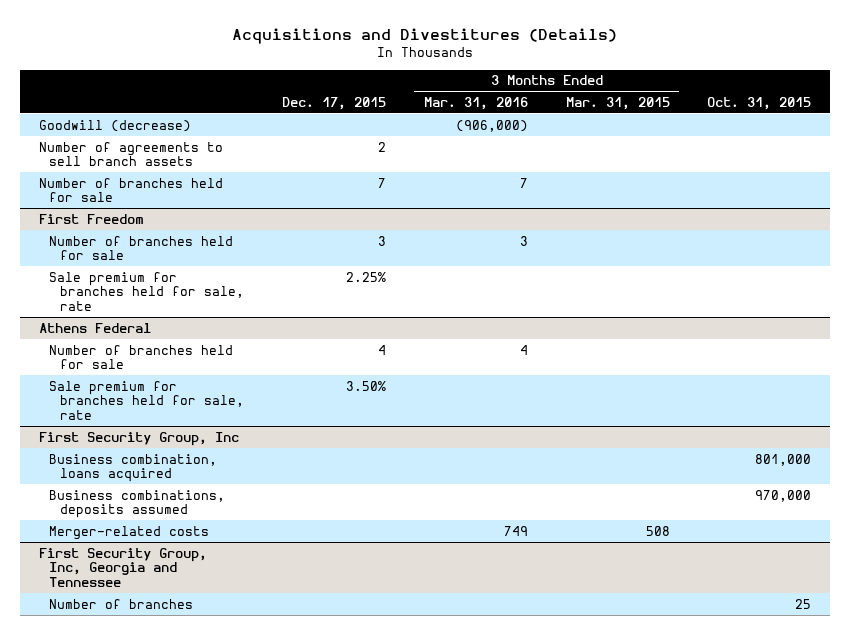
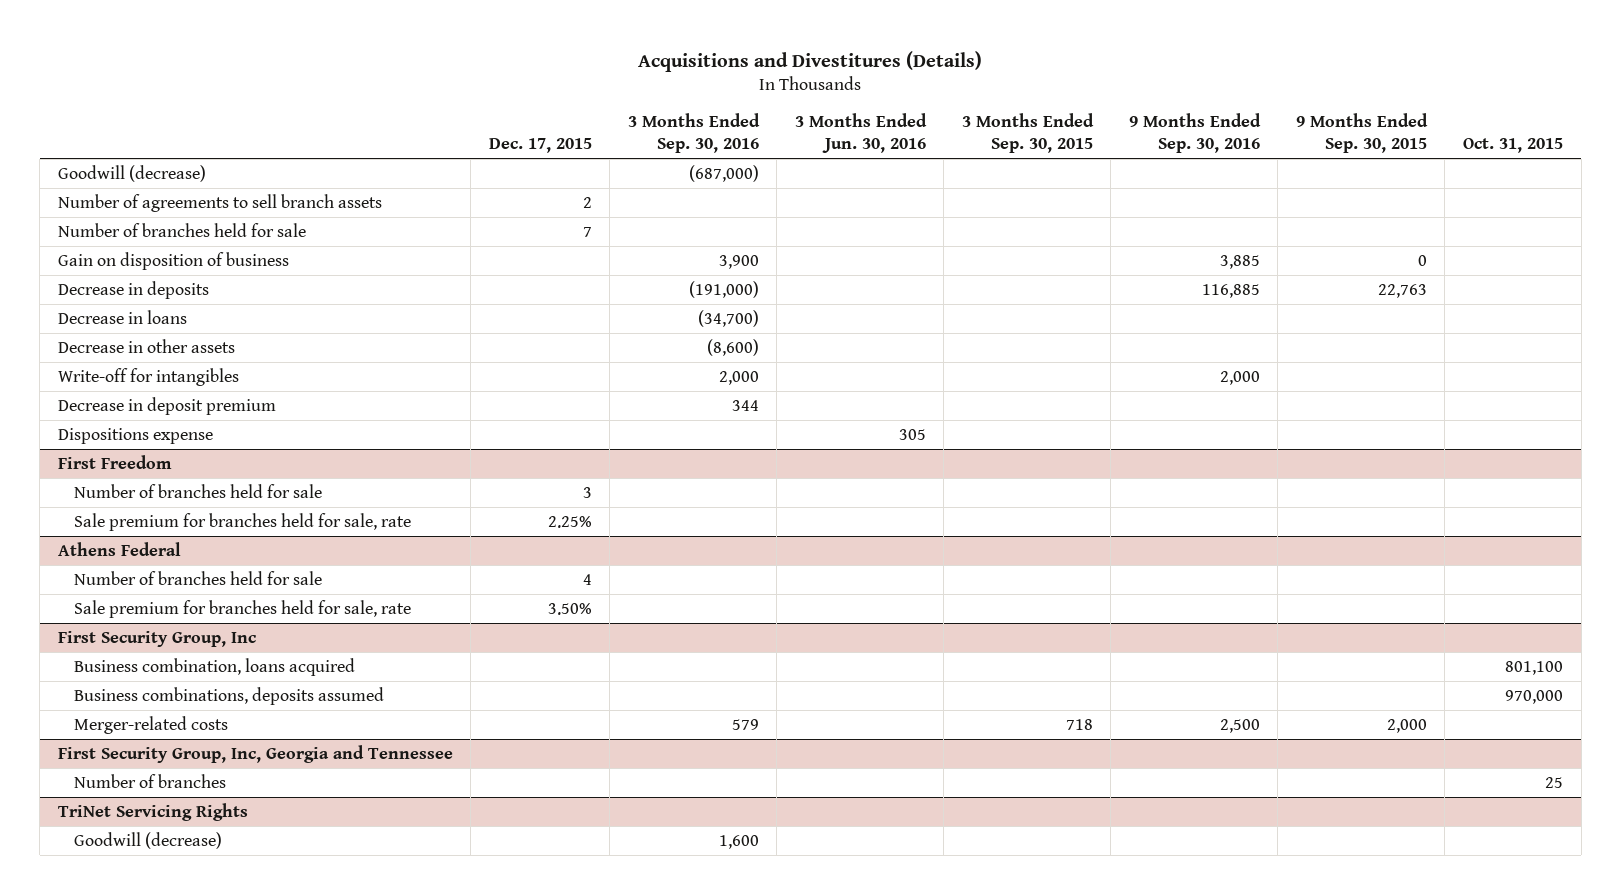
- | Dec. 17, 2015 | 3 Months Ended Mar. 31, 2016 | 3 Months Ended Mar. 31, 2015 | Oct. 31, 2015
+ | Dec. 17, 2015 | 3 Months Ended Sep. 30, 2016 | 3 Months Ended Jun. 30, 2016 | 3 Months Ended Sep. 30, 2015 | 9 Months Ended Sep. 30, 2016 | 9 Months Ended Sep. 30, 2015 | Oct. 31, 2015
+ Gain on disposition of business | | 3,900 | | | 3,885 | 0 |
+ Decrease in deposits | | (191,000) | | | 116,885 | 22,763 |
+ Decrease in loans | | (34,700) | | | | |
+ Decrease in other assets | | (8,600) | | | | |
+ Write-off for intangibles | | 2,000 | | | 2,000 | |
+ Decrease in deposit premium | | 344 | | | | |
+ Dispositions expense | | | 305 | | | |
@ First Security Group, Inc
- Business combination, loans acquired | | | | 801,000
+ Business combination, loans acquired | | | | | | | 801,100
+ TriNet Servicing Rights
+ Goodwill (decrease) | | 1,600 | | | | |

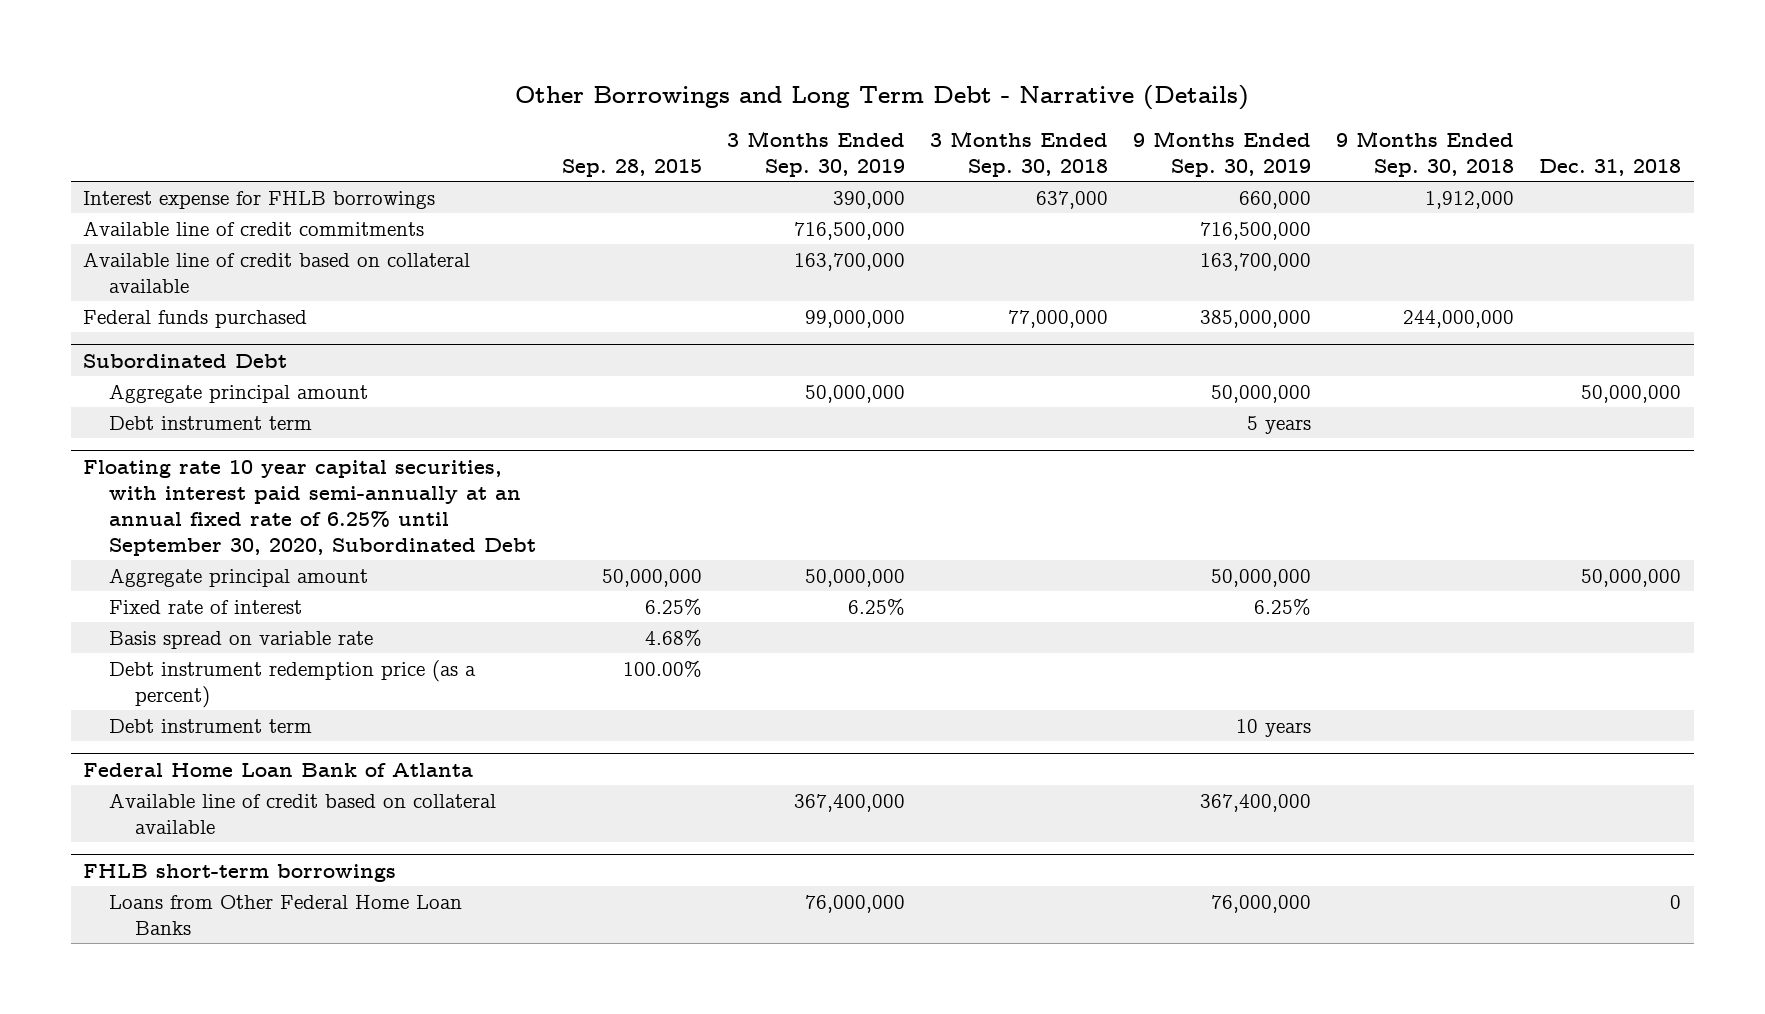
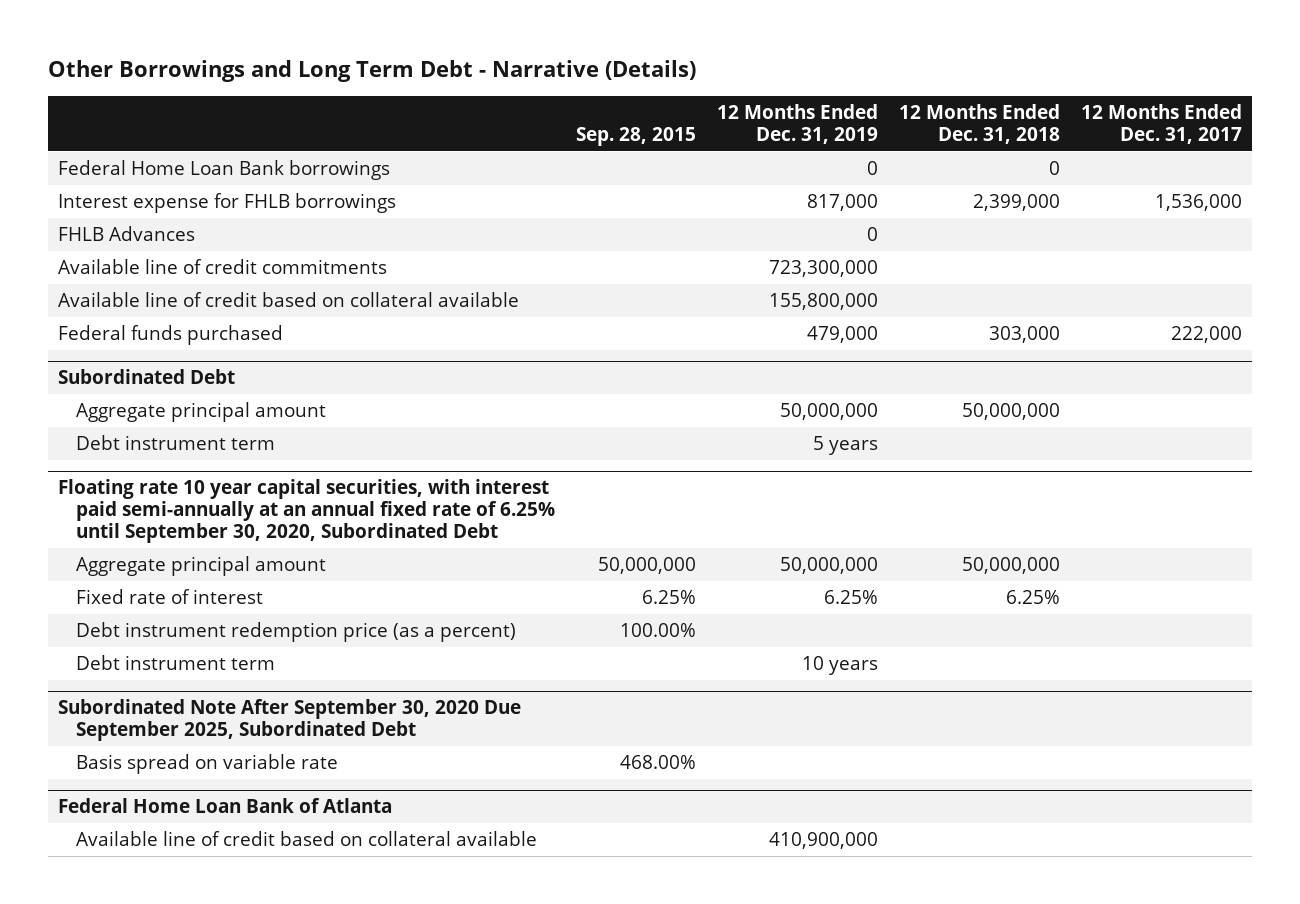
- | Sep. 28, 2015 | 3 Months Ended Sep. 30, 2019 | 3 Months Ended Sep. 30, 2018 | 9 Months Ended Sep. 30, 2019 | 9 Months Ended Sep. 30, 2018 | Dec. 31, 2018
+ | Sep. 28, 2015 | 12 Months Ended Dec. 31, 2019 | 12 Months Ended Dec. 31, 2018 | 12 Months Ended Dec. 31, 2017
+ Federal Home Loan Bank borrowings | | 0 | 0 |
+ FHLB Advances | | 0 | |
@ Floating rate 10 year capital securities, with interest paid semi-annually at an annual fixed rate of 6.25% until September 30, 2020, Subordinated Debt
- Basis spread on variable rate | 4.68% | | | | |
+ Subordinated Note After September 30, 2020 Due September 2025, Subordinated Debt
+ Basis spread on variable rate | 468.00% | | |
- FHLB short-term borrowings
- Loans from Other Federal Home Loan Banks | | 76,000,000 | | 76,000,000 | | 0

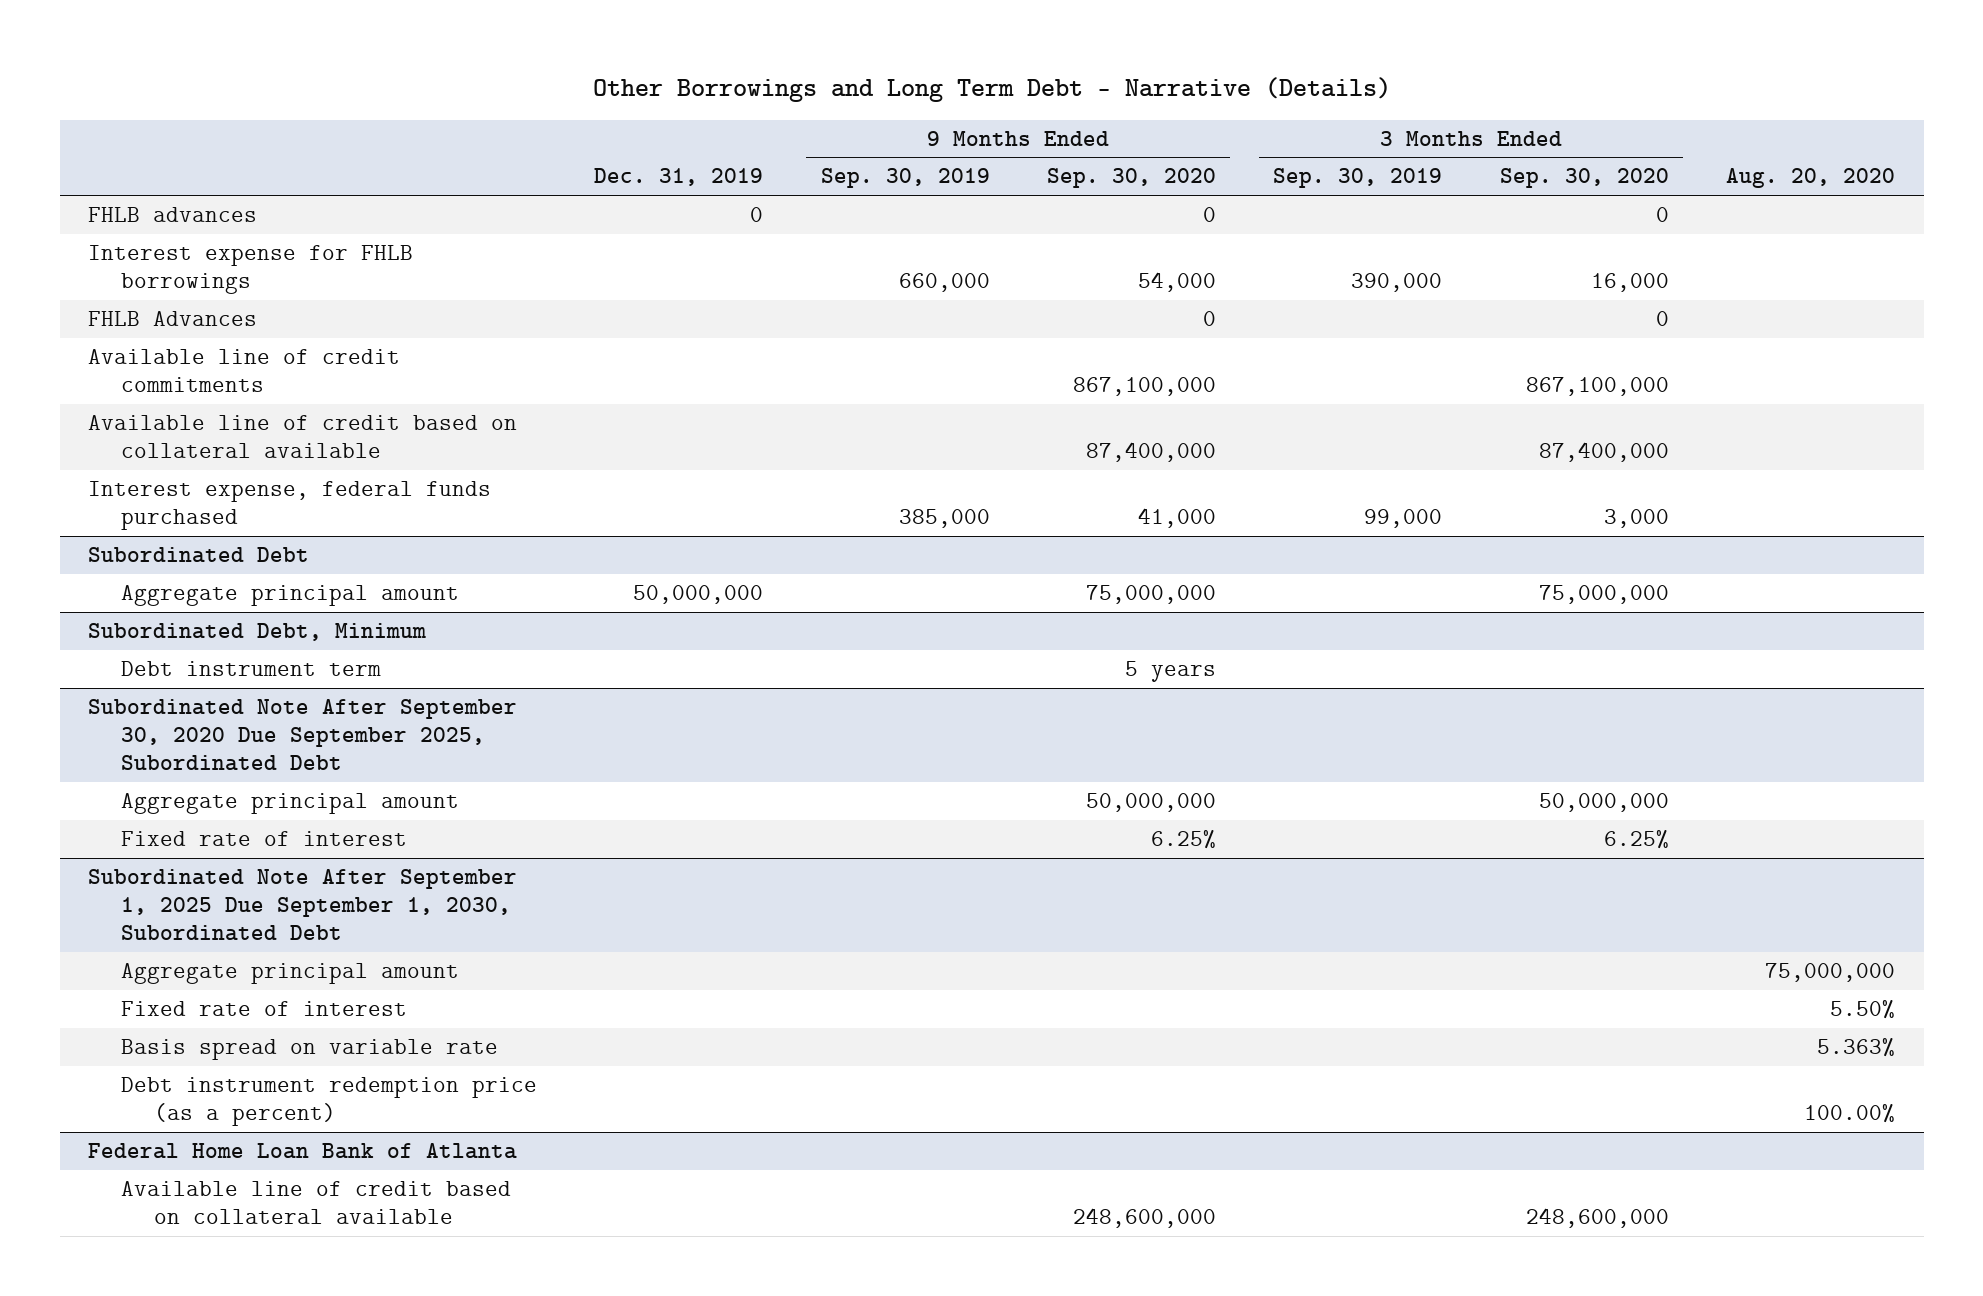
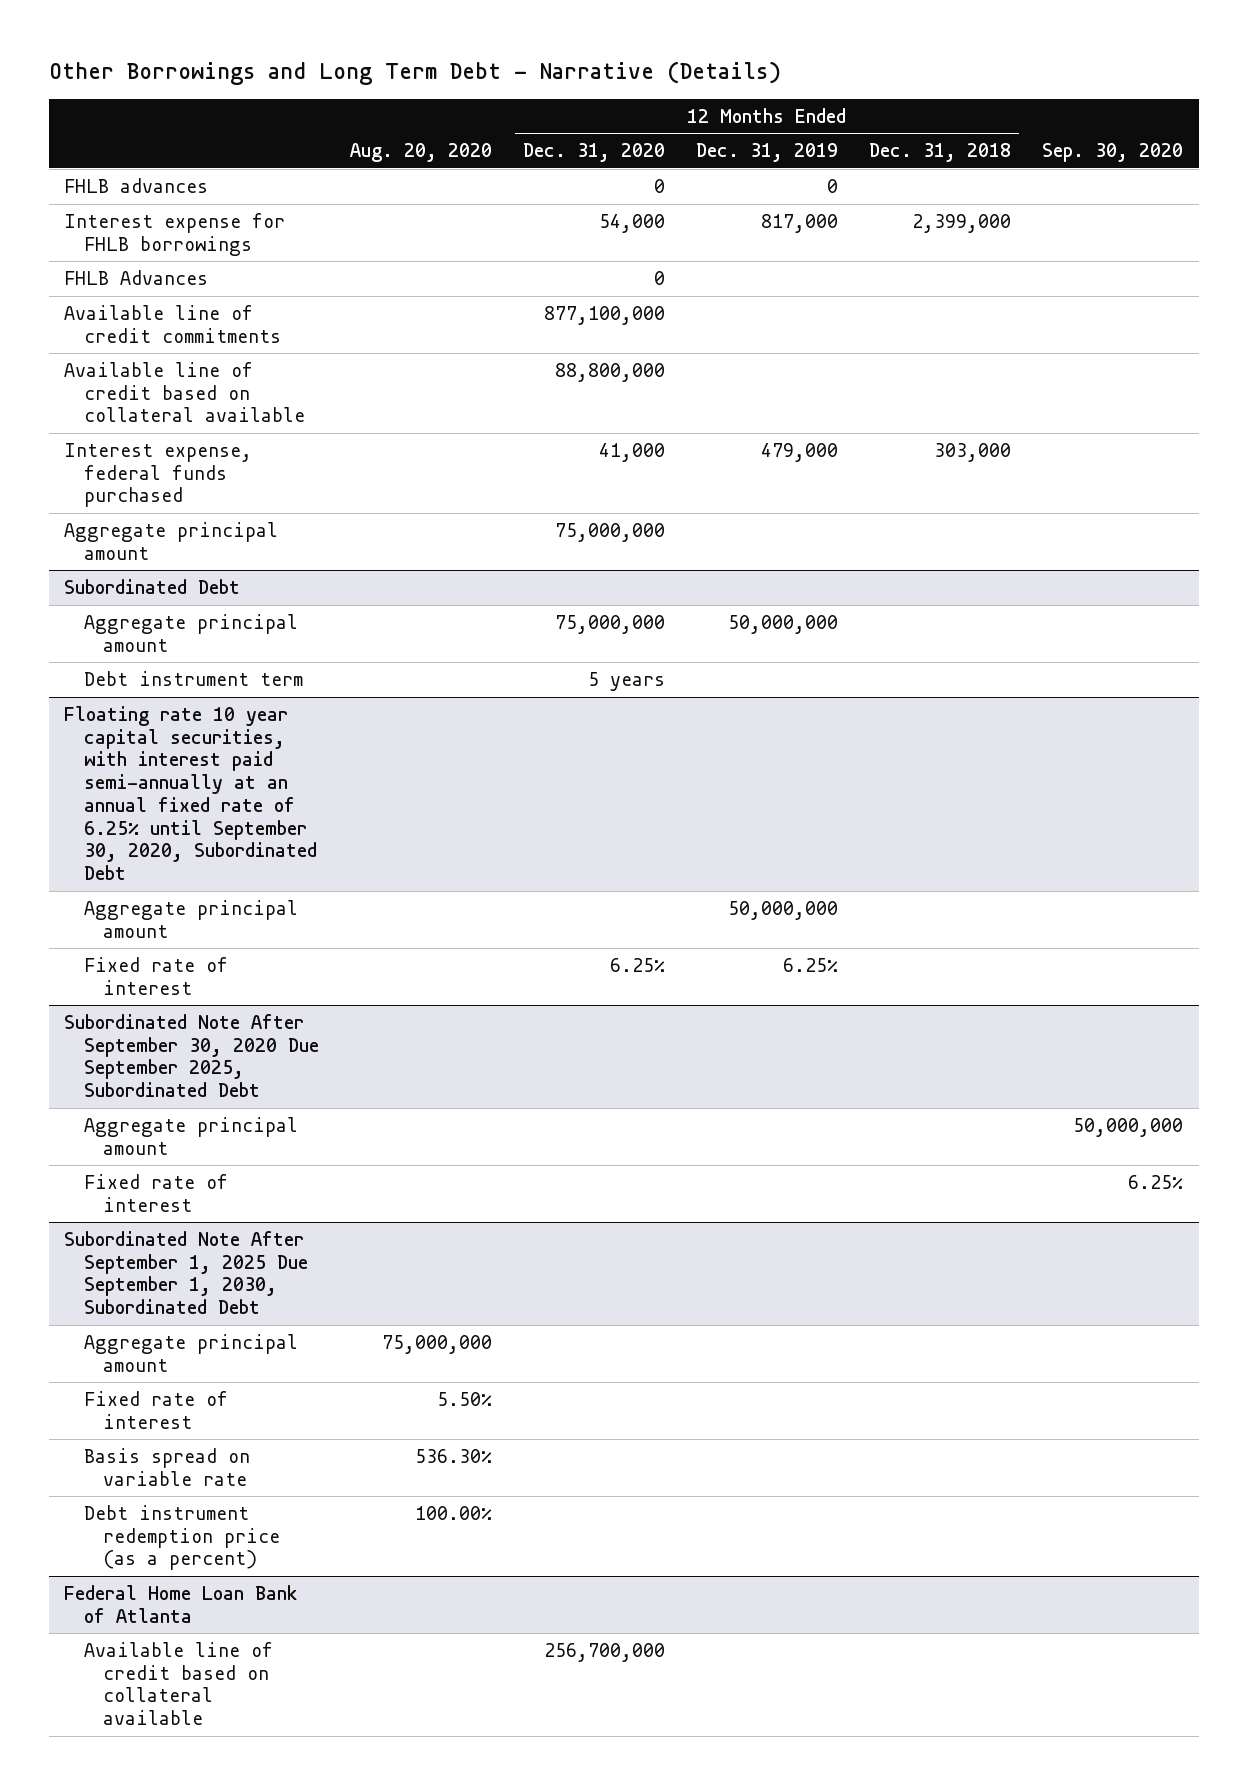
- | Dec. 31, 2019 | 9 Months Ended Sep. 30, 2019 | 9 Months Ended Sep. 30, 2020 | 3 Months Ended Sep. 30, 2019 | 3 Months Ended Sep. 30, 2020 | Aug. 20, 2020
+ | Aug. 20, 2020 | 12 Months Ended Dec. 31, 2020 | 12 Months Ended Dec. 31, 2019 | 12 Months Ended Dec. 31, 2018 | Sep. 30, 2020
+ Aggregate principal amount | | 75,000,000 | | |
- Subordinated Debt, Minimum
- Debt instrument term | | | 5 years | | |
@ Subordinated Debt
+ Debt instrument term | | 5 years | | |
+ Floating rate 10 year capital securities, with interest paid semi-annually at an annual fixed rate of 6.25% until September 30, 2020, Subordinated Debt
+ Aggregate principal amount | | | 50,000,000 | |
+ Fixed rate of interest | | 6.25% | 6.25% | |
@ Subordinated Note After September 1, 2025 Due September 1, 2030, Subordinated Debt
- Basis spread on variable rate | | | | | | 5.363%
+ Basis spread on variable rate | 536.30% | | | |

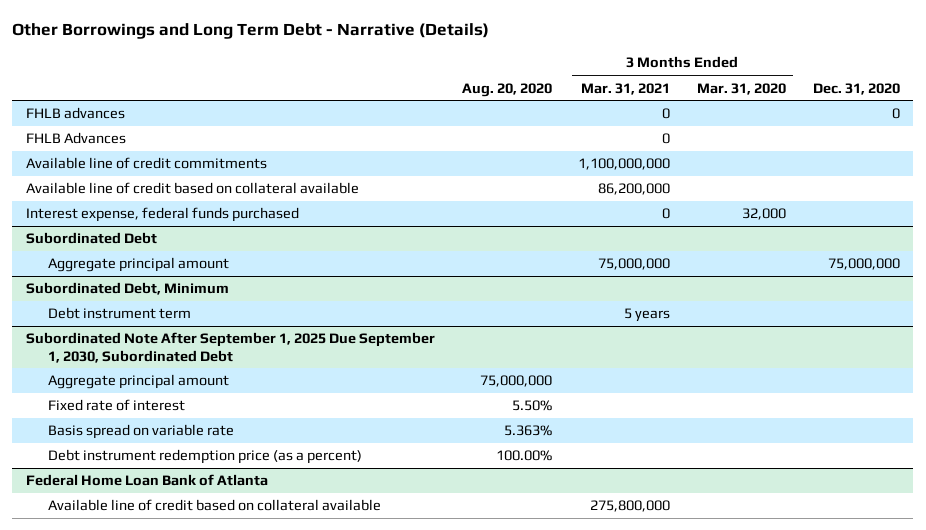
- | Aug. 20, 2020 | 12 Months Ended Dec. 31, 2020 | 12 Months Ended Dec. 31, 2019 | 12 Months Ended Dec. 31, 2018 | Sep. 30, 2020
+ | Aug. 20, 2020 | 3 Months Ended Mar. 31, 2021 | 3 Months Ended Mar. 31, 2020 | Dec. 31, 2020
- Interest expense for FHLB borrowings | | 54,000 | 817,000 | 2,399,000 |
- Aggregate principal amount | | 75,000,000 | | |
@ Subordinated Debt
- Debt instrument term | | 5 years | | |
- Floating rate 10 year capital securities, with interest paid semi-annually at an annual fixed rate of 6.25% until September 30, 2020, Subordinated Debt
- Aggregate principal amount | | | 50,000,000 | |
- Fixed rate of interest | | 6.25% | 6.25% | |
- Subordinated Note After September 30, 2020 Due September 2025, Subordinated Debt
- Aggregate principal amount | | | | | 50,000,000
- Fixed rate of interest | | | | | 6.25%
+ Subordinated Debt, Minimum
+ Debt instrument term | | 5 years | |
@ Subordinated Note After September 1, 2025 Due September 1, 2030, Subordinated Debt
- Basis spread on variable rate | 536.30% | | | |
+ Basis spread on variable rate | 5.363% | | |

